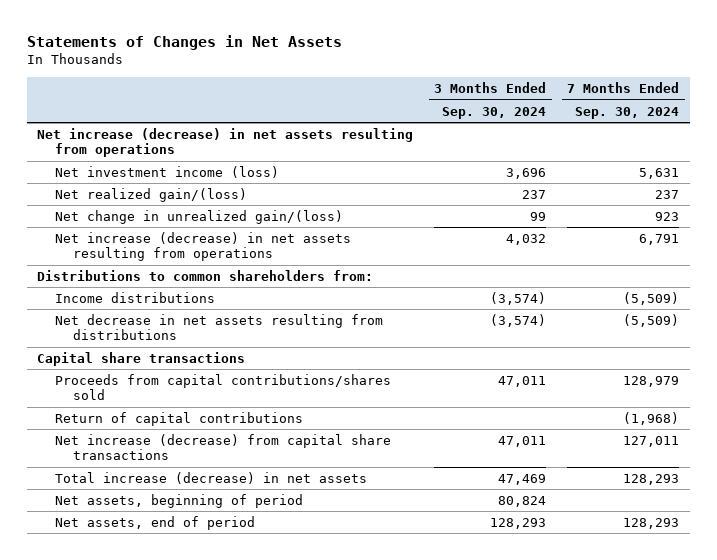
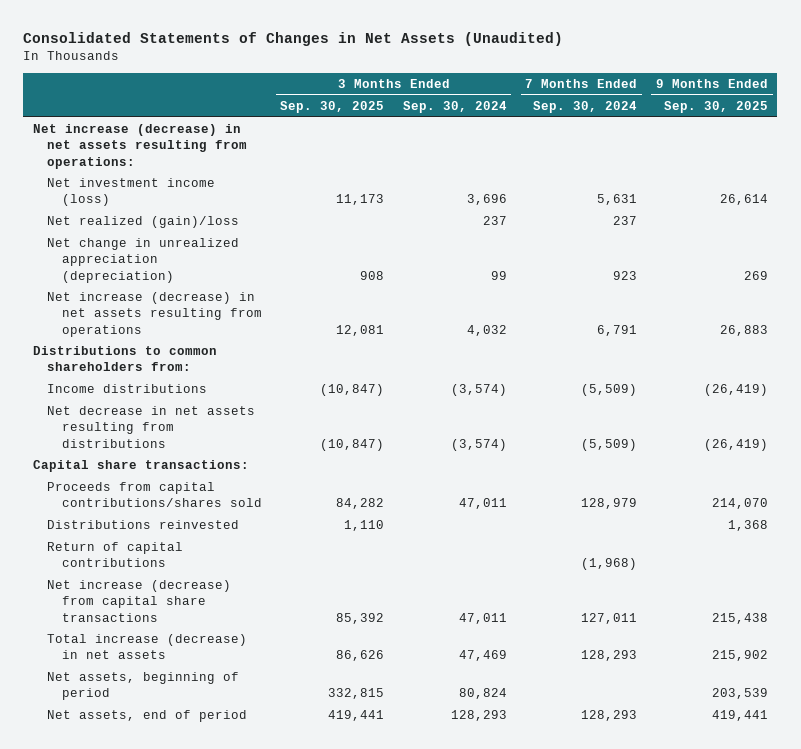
- Statements of Changes in Net Assets
+ Consolidated Statements of Changes in Net Assets (Unaudited)
- | 3 Months Ended Sep. 30, 2024 | 7 Months Ended Sep. 30, 2024
+ | 3 Months Ended Sep. 30, 2025 | 3 Months Ended Sep. 30, 2024 | 7 Months Ended Sep. 30, 2024 | 9 Months Ended Sep. 30, 2025
- Net increase (decrease) in net assets resulting from operations
+ Net increase (decrease) in net assets resulting from operations:
- Net realized gain/(loss) | 237 | 237
- Net change in unrealized gain/(loss) | 99 | 923
+ Net realized (gain)/loss | | 237 | 237 |
+ Net change in unrealized appreciation (depreciation) | 908 | 99 | 923 | 269
- Capital share transactions
+ Capital share transactions:
+ Distributions reinvested | 1,110 | | | 1,368

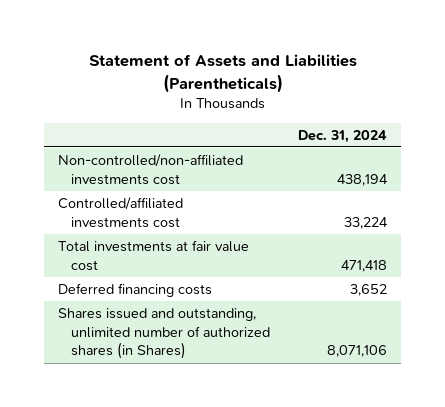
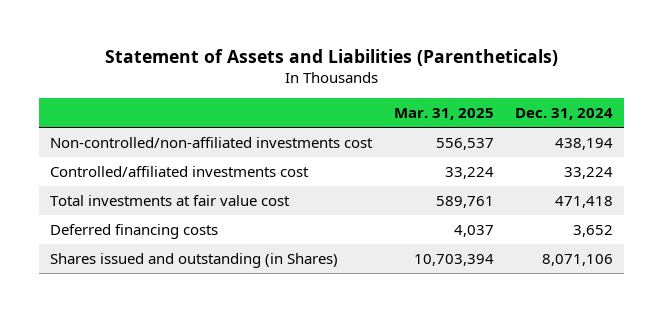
- | Dec. 31, 2024
+ | Mar. 31, 2025 | Dec. 31, 2024
- Shares issued and outstanding, unlimited number of authorized shares (in Shares) | 8,071,106
+ Shares issued and outstanding (in Shares) | 10,703,394 | 8,071,106

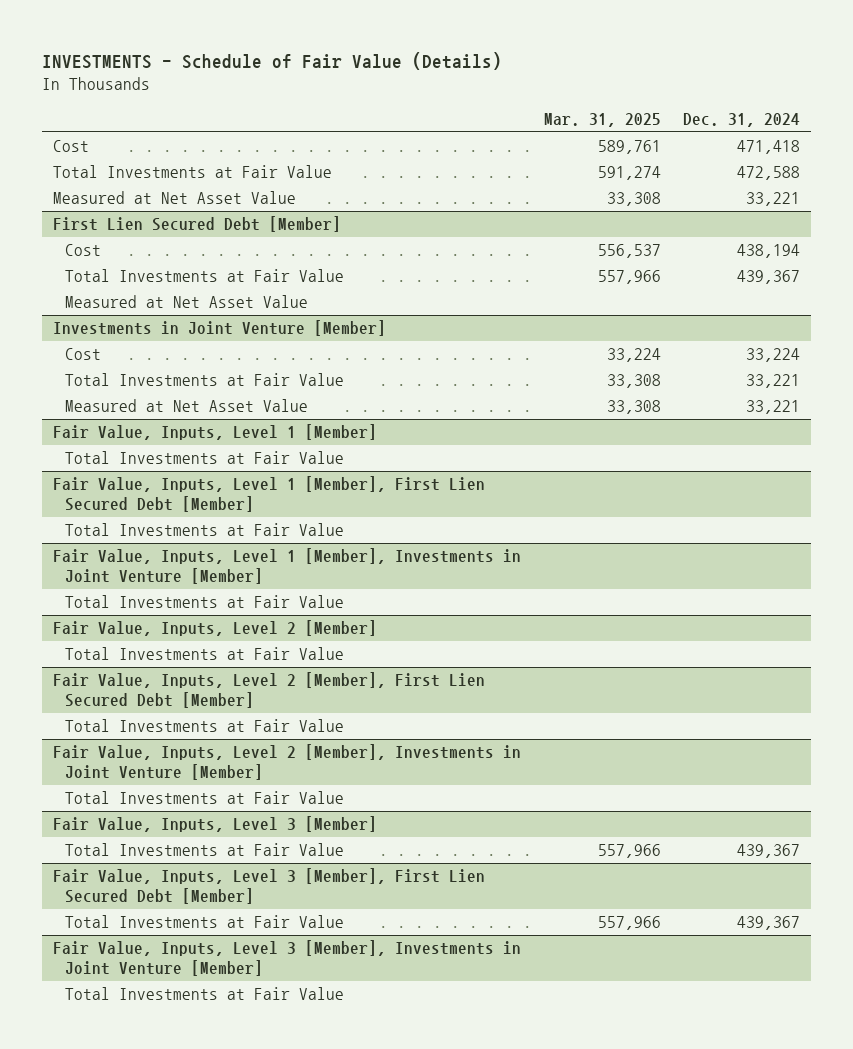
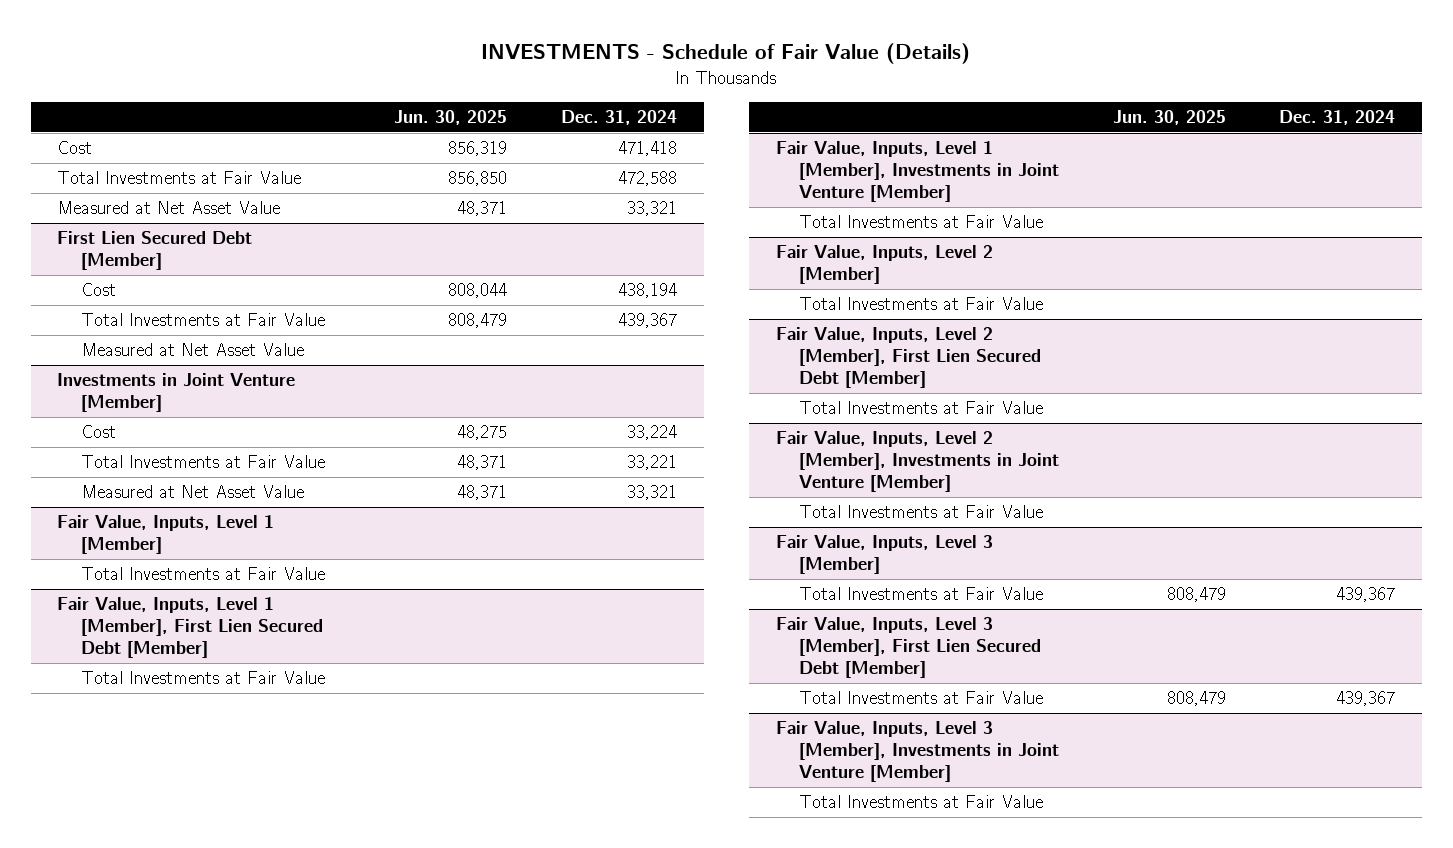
- | Mar. 31, 2025 | Dec. 31, 2024
+ | Jun. 30, 2025 | Dec. 31, 2024
- Measured at Net Asset Value | 33,308 | 33,221
+ Measured at Net Asset Value | 48,371 | 33,321
@ Investments in Joint Venture [Member]
- Measured at Net Asset Value | 33,308 | 33,221
+ Measured at Net Asset Value | 48,371 | 33,321

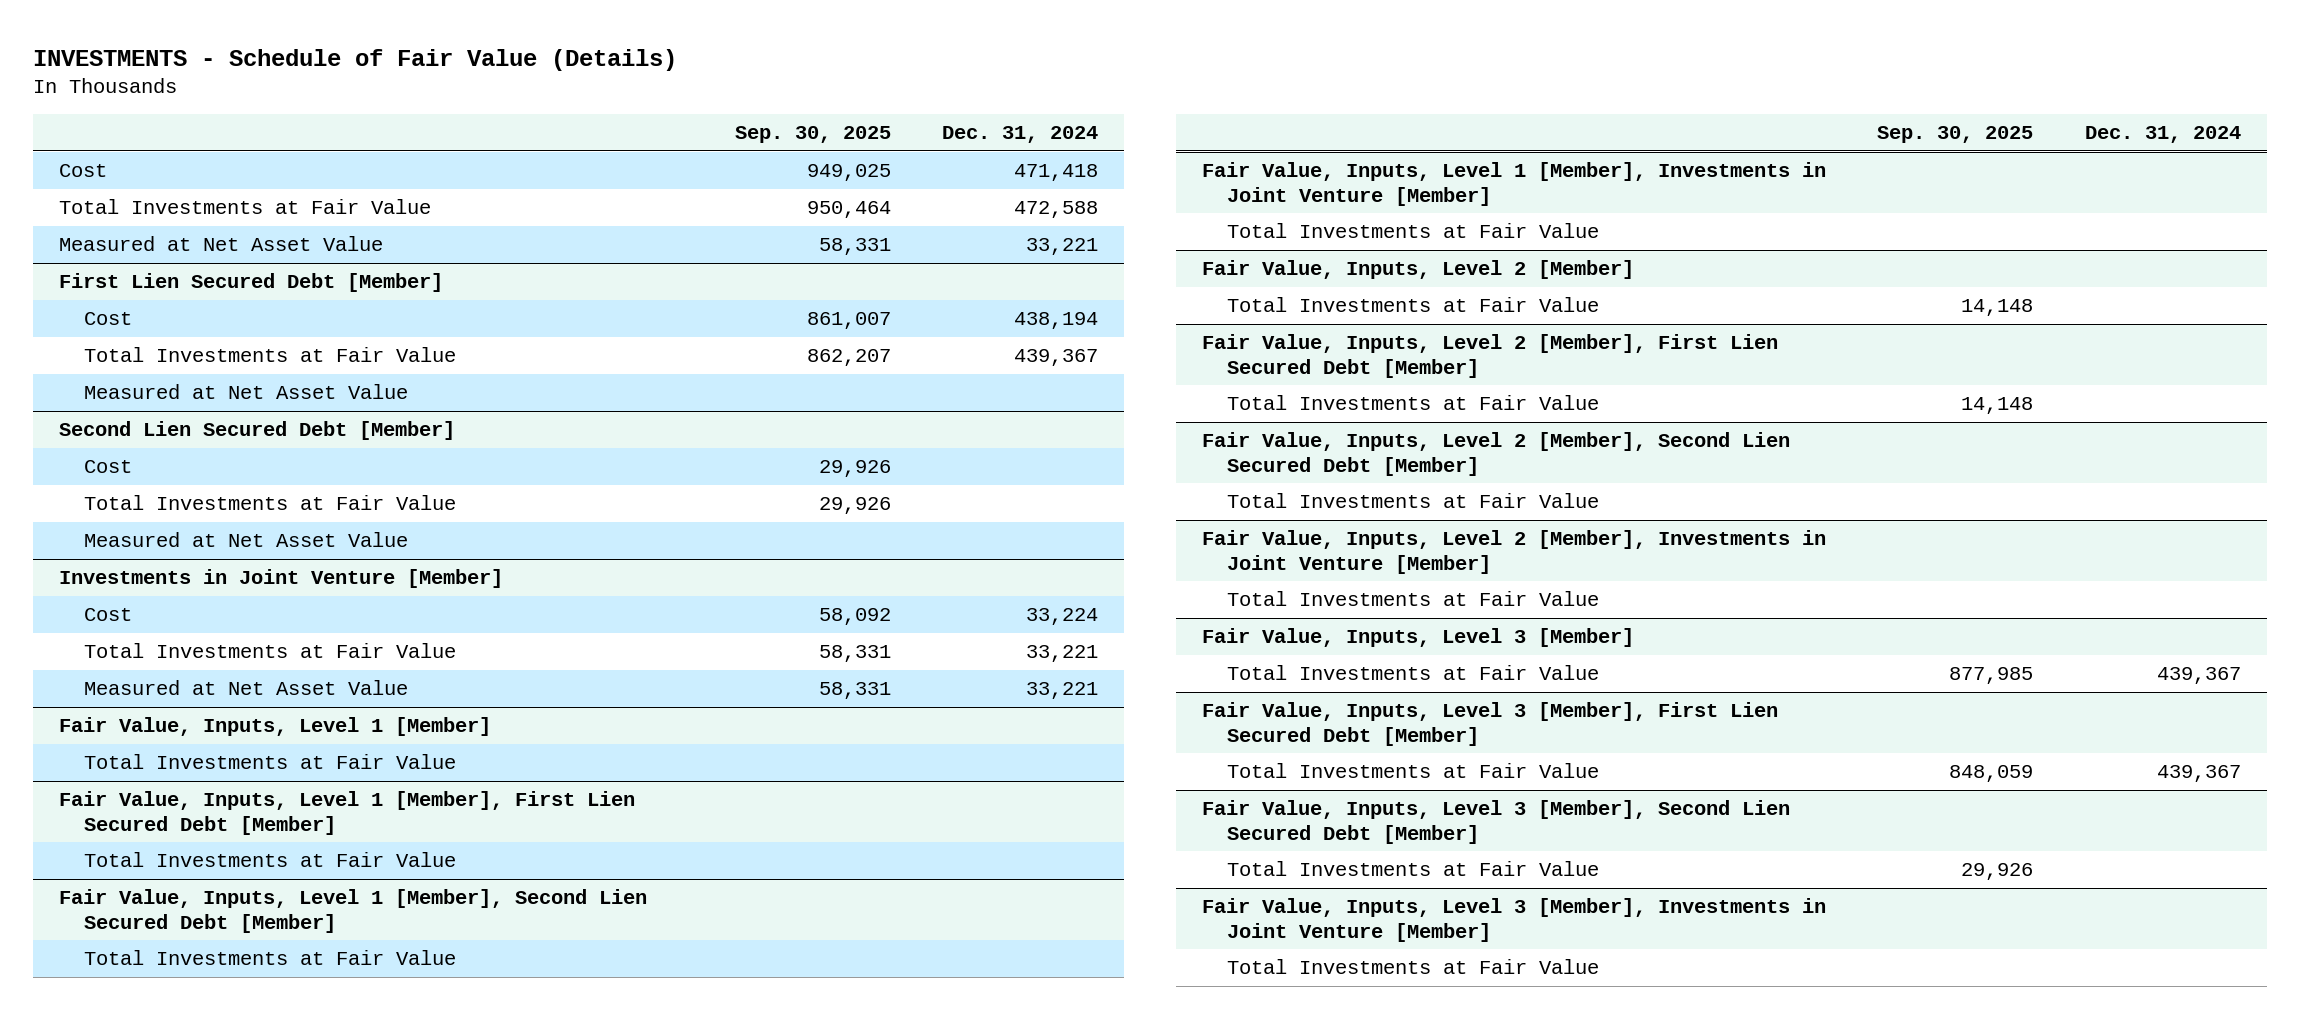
- | Jun. 30, 2025 | Dec. 31, 2024
+ | Sep. 30, 2025 | Dec. 31, 2024
- Measured at Net Asset Value | 48,371 | 33,321
+ Measured at Net Asset Value | 58,331 | 33,221
+ Second Lien Secured Debt [Member]
+ Cost | 29,926 |
+ Total Investments at Fair Value | 29,926 |
+ Measured at Net Asset Value
@ Investments in Joint Venture [Member]
- Measured at Net Asset Value | 48,371 | 33,321
+ Measured at Net Asset Value | 58,331 | 33,221
+ Fair Value, Inputs, Level 1 [Member], Second Lien Secured Debt [Member]
+ Total Investments at Fair Value
+ Fair Value, Inputs, Level 2 [Member], Second Lien Secured Debt [Member]
+ Total Investments at Fair Value
+ Fair Value, Inputs, Level 3 [Member], Second Lien Secured Debt [Member]
+ Total Investments at Fair Value | 29,926 |

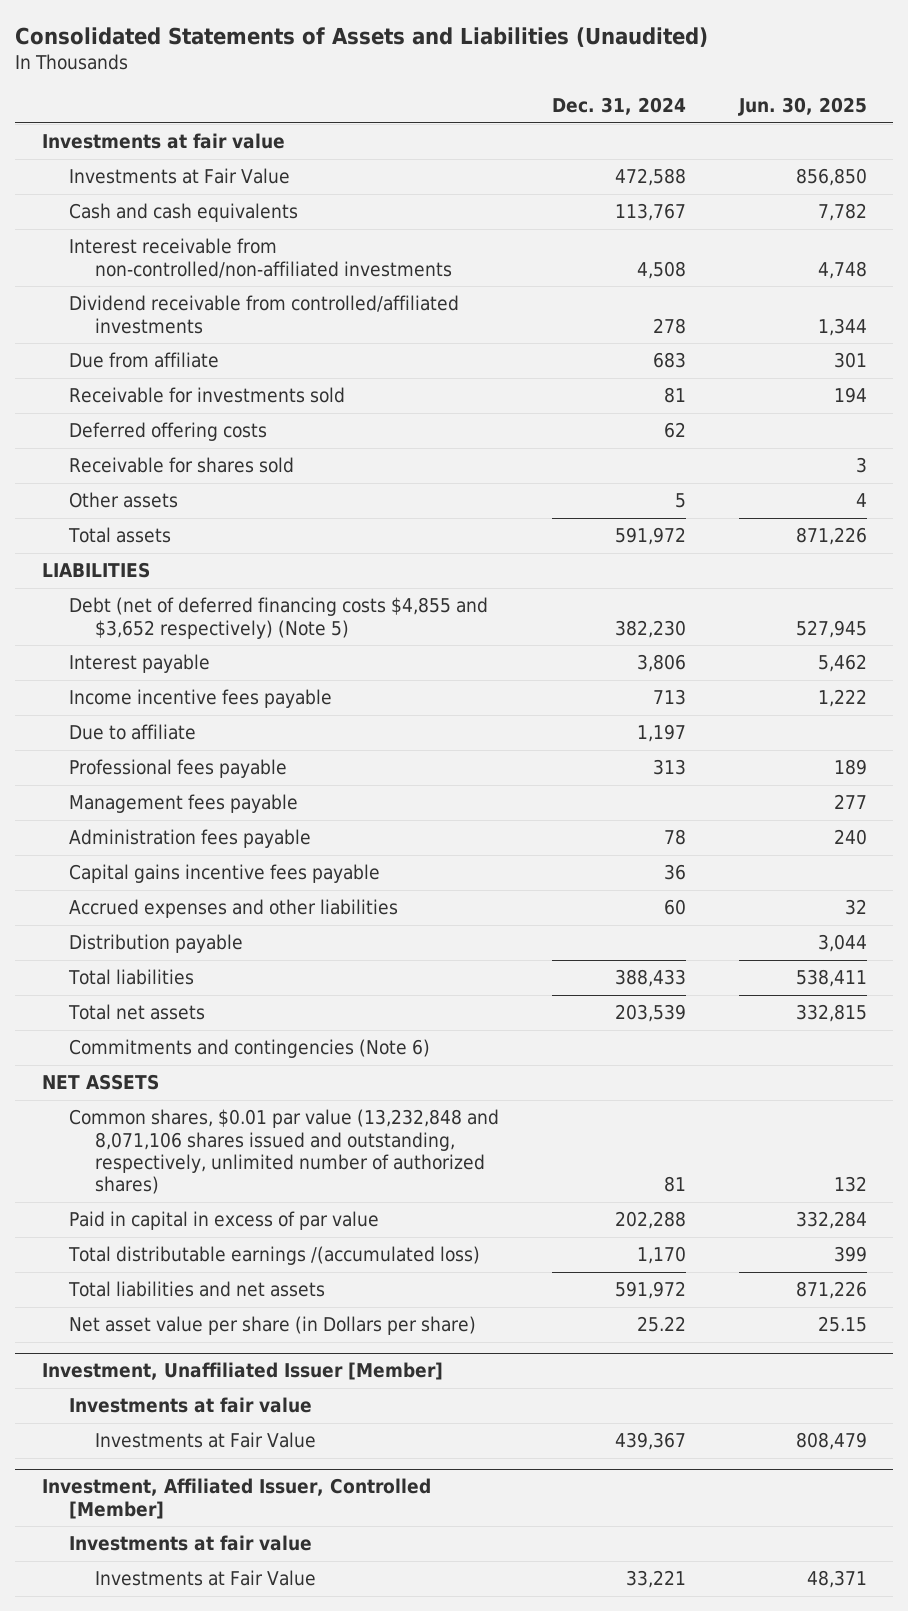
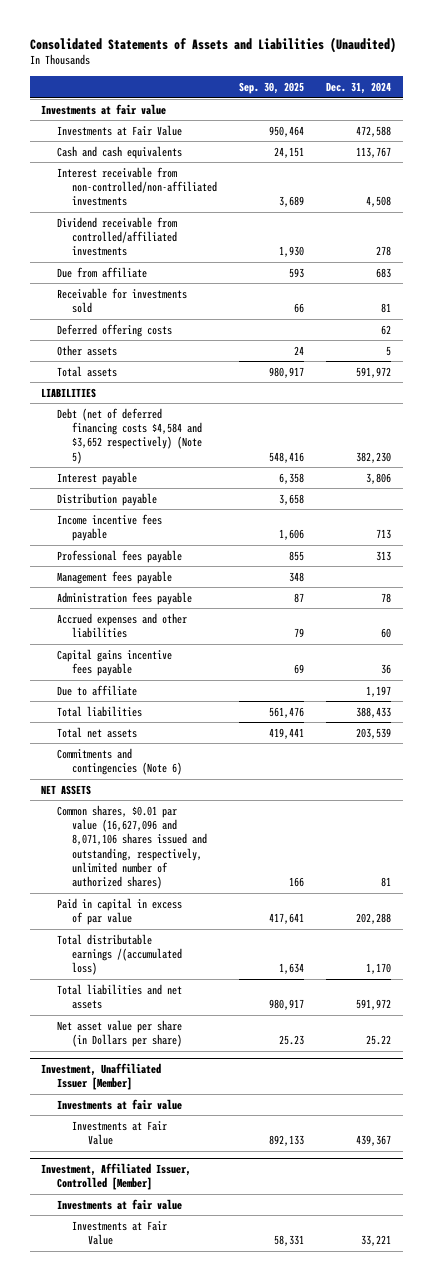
- | Dec. 31, 2024 | Jun. 30, 2025
+ | Sep. 30, 2025 | Dec. 31, 2024
- Receivable for shares sold | | 3
- Debt (net of deferred financing costs $4,855 and $3,652 respectively) (Note 5) | 382,230 | 527,945
+ Debt (net of deferred financing costs $4,584 and $3,652 respectively) (Note 5) | 548,416 | 382,230
moved up: Distribution payable | 3,658 |
moved down: Capital gains incentive fees payable | 69 | 36
moved down: Due to affiliate | | 1,197
- Common shares, $0.01 par value (13,232,848 and 8,071,106 shares issued and outstanding, respectively, unlimited number of authorized shares) | 81 | 132
+ Common shares, $0.01 par value (16,627,096 and 8,071,106 shares issued and outstanding, respectively, unlimited number of authorized shares) | 166 | 81

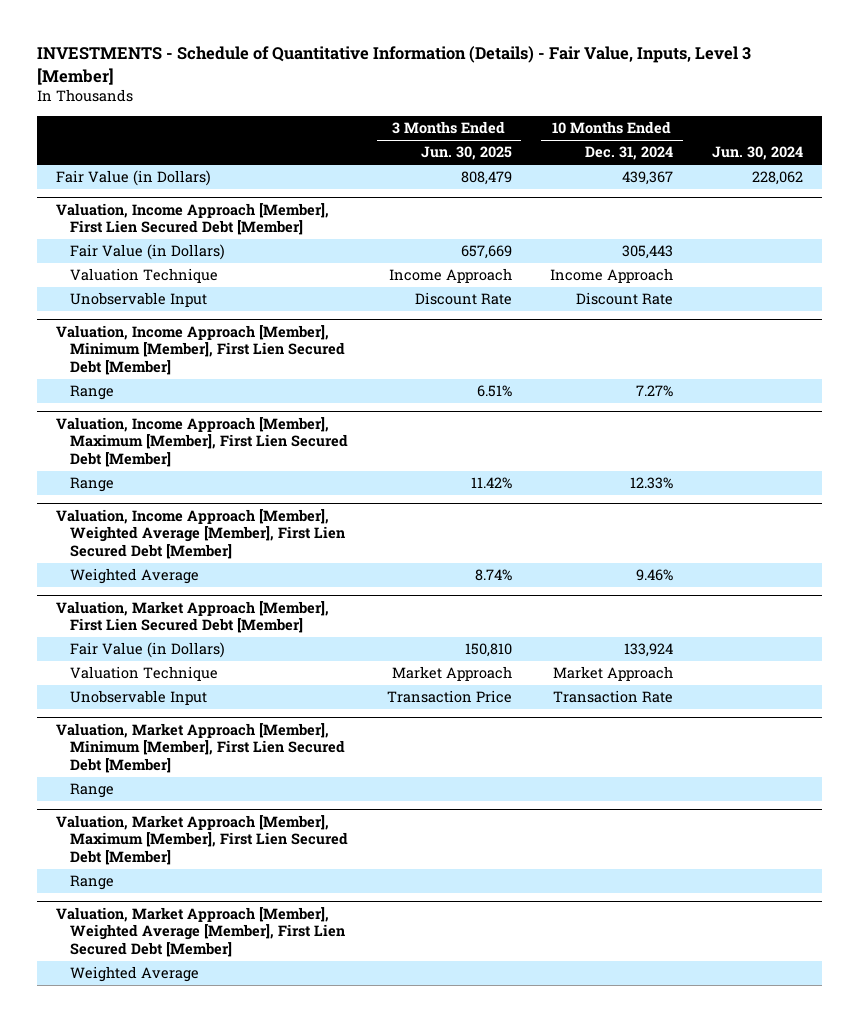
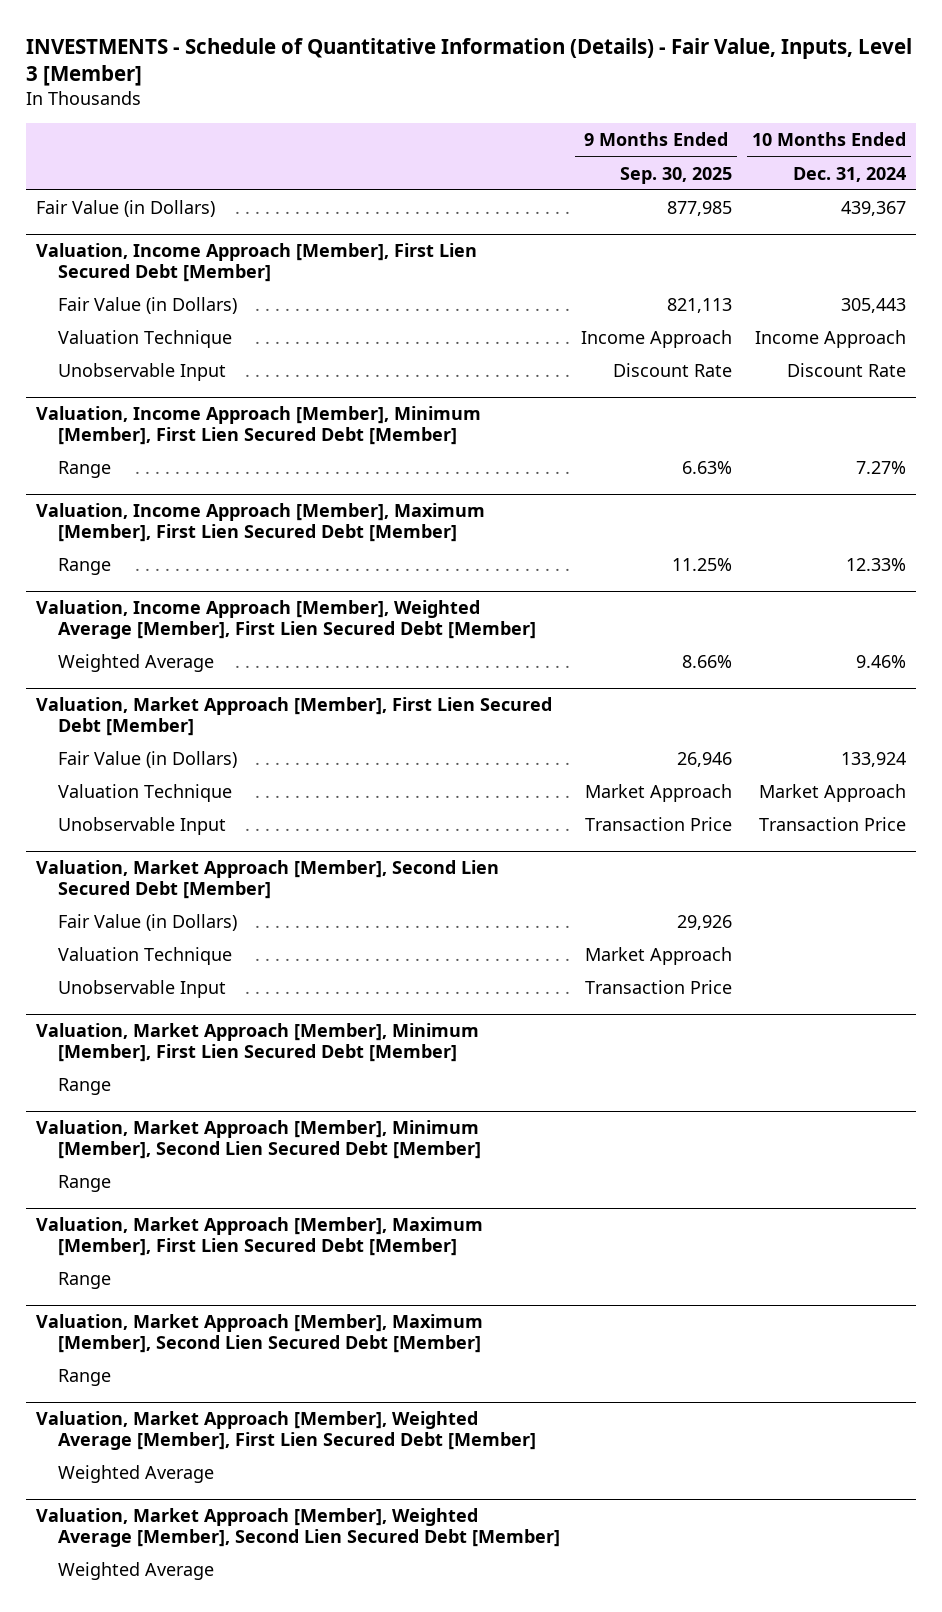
- | 3 Months Ended Jun. 30, 2025 | 10 Months Ended Dec. 31, 2024 | Jun. 30, 2024
+ | 9 Months Ended Sep. 30, 2025 | 10 Months Ended Dec. 31, 2024
@ Valuation, Market Approach [Member], First Lien Secured Debt [Member]
- Unobservable Input | Transaction Price | Transaction Rate |
+ Unobservable Input | Transaction Price | Transaction Price
+ Valuation, Market Approach [Member], Second Lien Secured Debt [Member]
+ Fair Value (in Dollars) | 29,926 |
+ Valuation Technique | Market Approach |
+ Unobservable Input | Transaction Price |
+ Valuation, Market Approach [Member], Minimum [Member], Second Lien Secured Debt [Member]
+ Range
+ Valuation, Market Approach [Member], Maximum [Member], Second Lien Secured Debt [Member]
+ Range
+ Valuation, Market Approach [Member], Weighted Average [Member], Second Lien Secured Debt [Member]
+ Weighted Average

